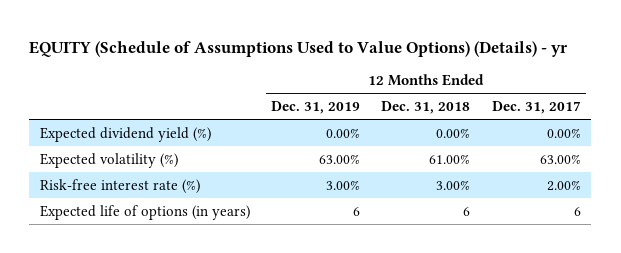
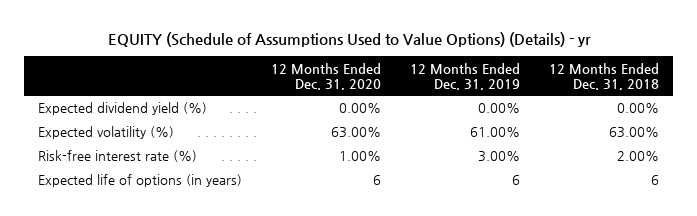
- | 12 Months Ended Dec. 31, 2019 | 12 Months Ended Dec. 31, 2018 | 12 Months Ended Dec. 31, 2017
+ | 12 Months Ended Dec. 31, 2020 | 12 Months Ended Dec. 31, 2019 | 12 Months Ended Dec. 31, 2018
- Expected volatility (%) | 63.00% | 61.00% | 63.00%
- Risk-free interest rate (%) | 3.00% | 3.00% | 2.00%
+ Expected volatility (%) | 63.00% | 61.00% | 63.00%
+ Risk-free interest rate (%) | 1.00% | 3.00% | 2.00%

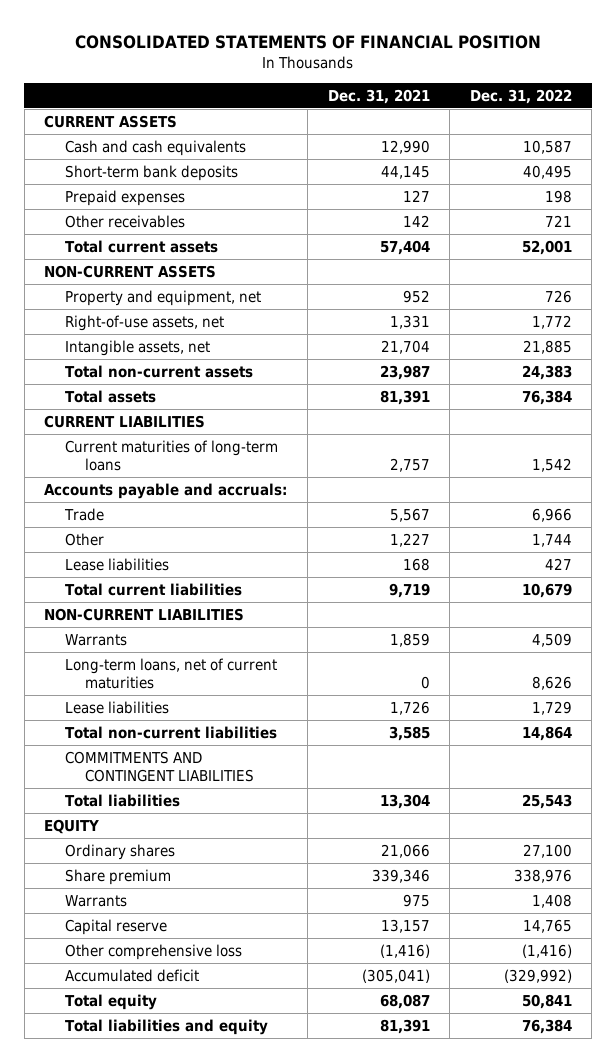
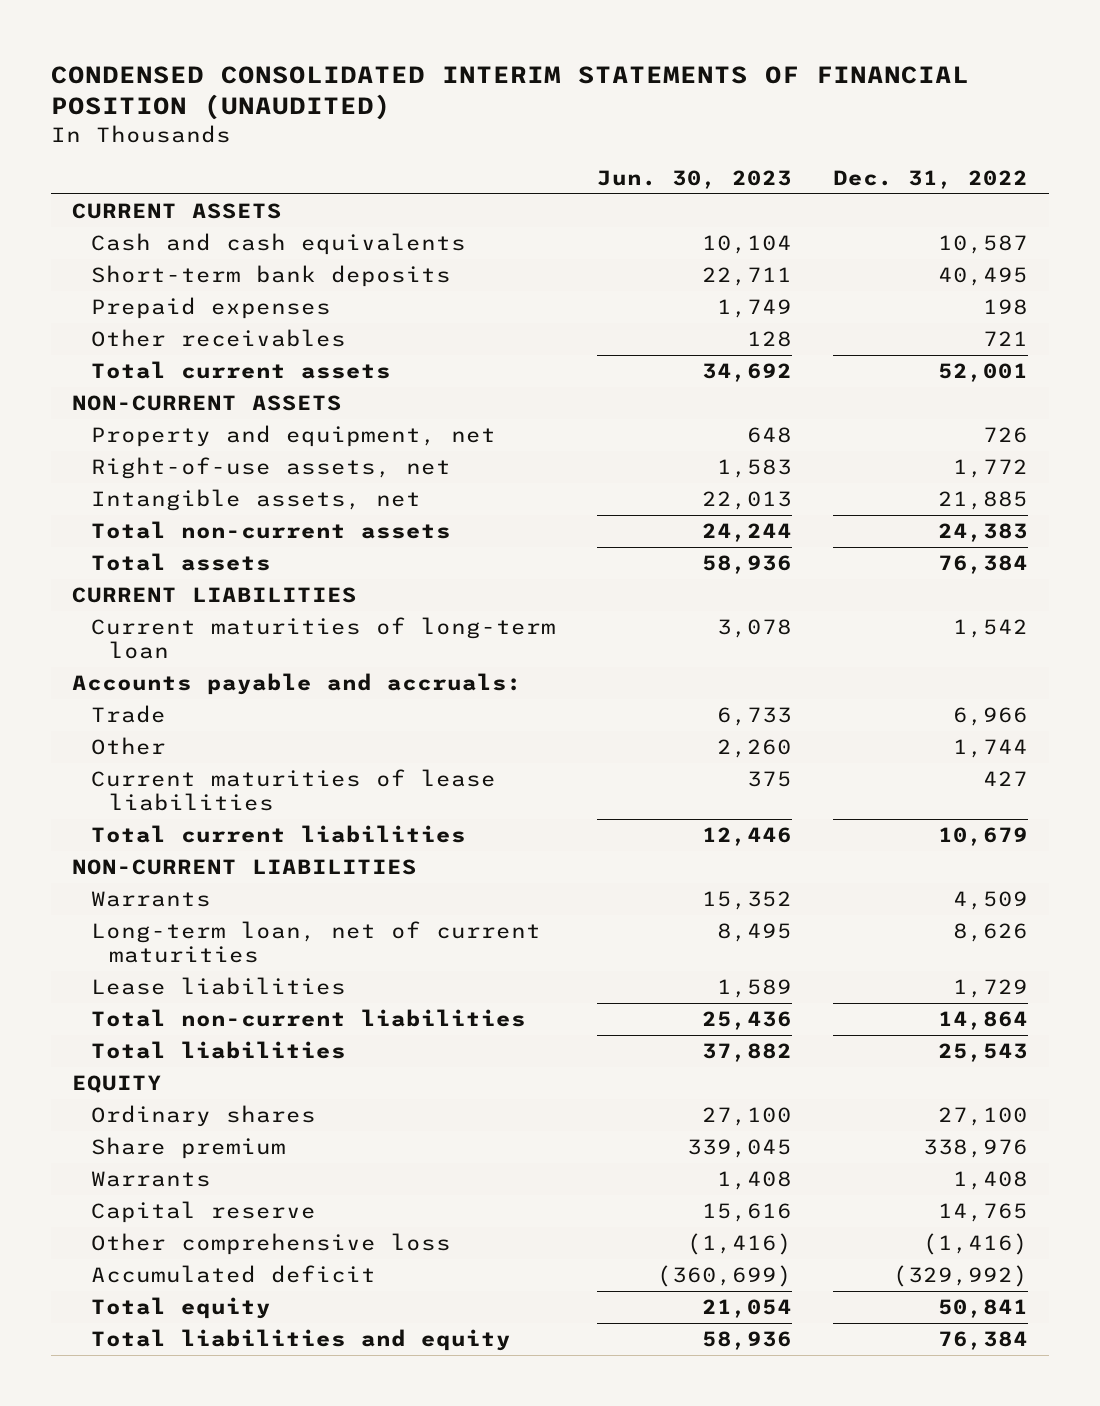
- CONSOLIDATED STATEMENTS OF FINANCIAL POSITION
+ CONDENSED CONSOLIDATED INTERIM STATEMENTS OF FINANCIAL POSITION (UNAUDITED)
- | Dec. 31, 2021 | Dec. 31, 2022
+ | Jun. 30, 2023 | Dec. 31, 2022
- Current maturities of long-term loans | 2,757 | 1,542
+ Current maturities of long-term loan | 3,078 | 1,542
- Lease liabilities | 168 | 427
+ Current maturities of lease liabilities | 375 | 427
- Long-term loans, net of current maturities | 0 | 8,626
+ Long-term loan, net of current maturities | 8,495 | 8,626
- COMMITMENTS AND CONTINGENT LIABILITIES

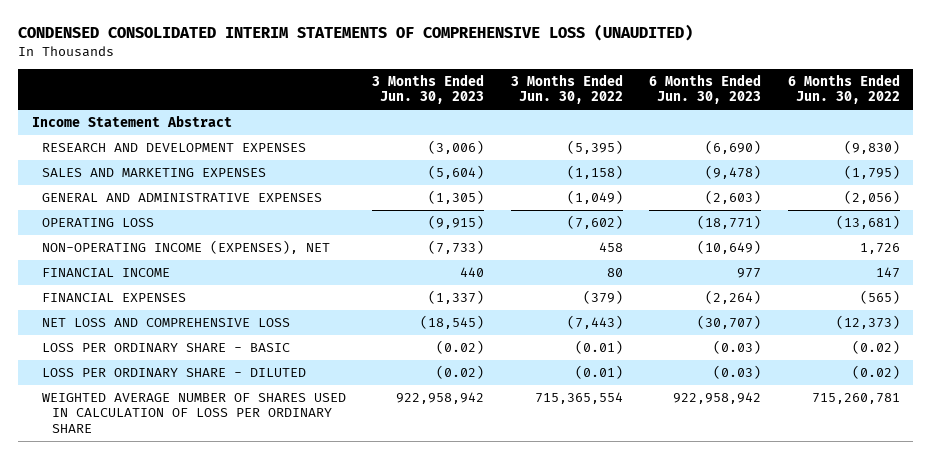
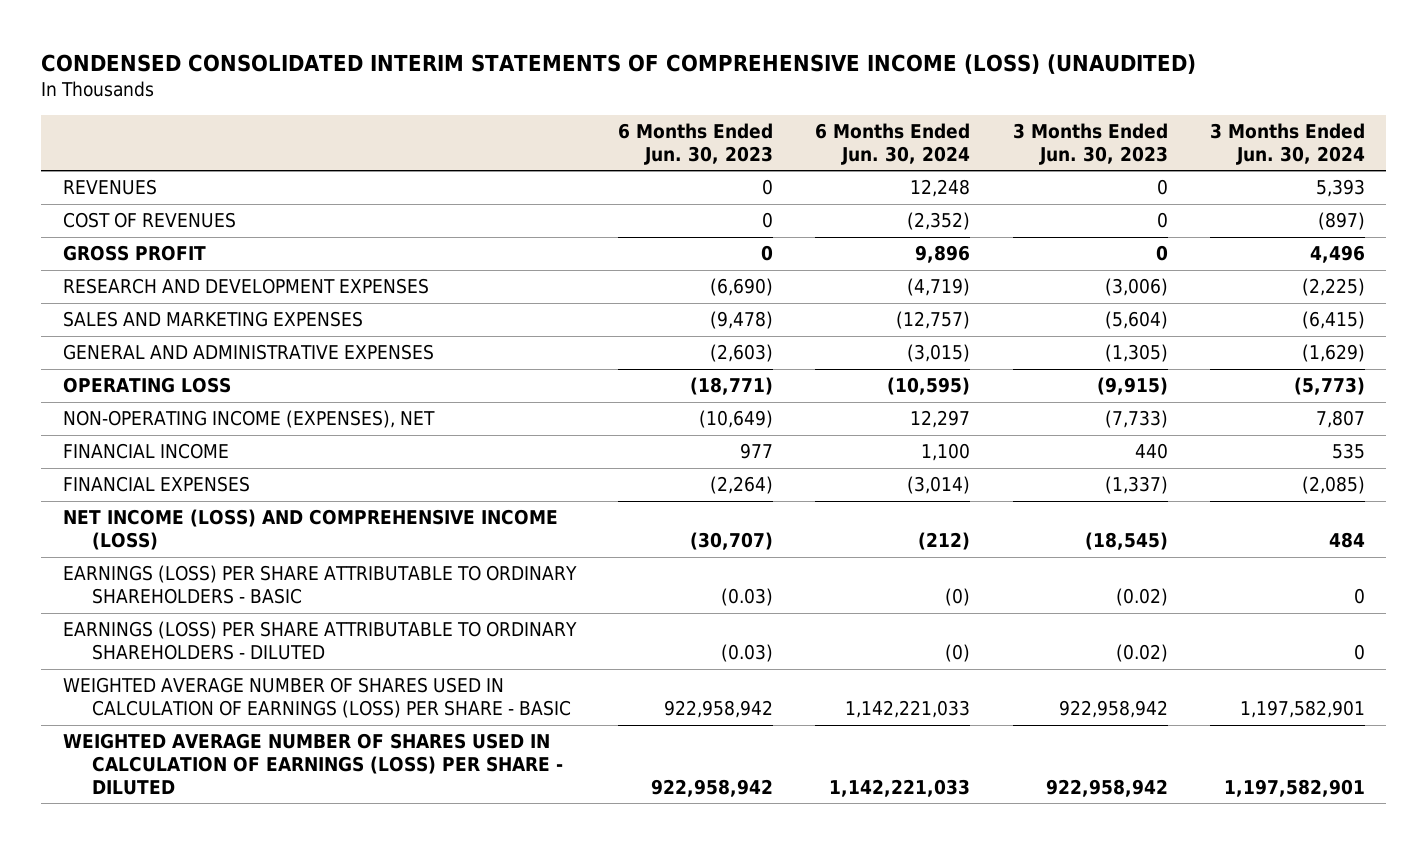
- CONDENSED CONSOLIDATED INTERIM STATEMENTS OF COMPREHENSIVE LOSS (UNAUDITED)
+ CONDENSED CONSOLIDATED INTERIM STATEMENTS OF COMPREHENSIVE INCOME (LOSS) (UNAUDITED)
- | 3 Months Ended Jun. 30, 2023 | 3 Months Ended Jun. 30, 2022 | 6 Months Ended Jun. 30, 2023 | 6 Months Ended Jun. 30, 2022
+ | 6 Months Ended Jun. 30, 2023 | 6 Months Ended Jun. 30, 2024 | 3 Months Ended Jun. 30, 2023 | 3 Months Ended Jun. 30, 2024
- Income Statement Abstract
+ REVENUES | 0 | 12,248 | 0 | 5,393
+ COST OF REVENUES | 0 | (2,352) | 0 | (897)
+ GROSS PROFIT | 0 | 9,896 | 0 | 4,496
- NET LOSS AND COMPREHENSIVE LOSS | (18,545) | (7,443) | (30,707) | (12,373)
- LOSS PER ORDINARY SHARE - BASIC | (0.02) | (0.01) | (0.03) | (0.02)
- LOSS PER ORDINARY SHARE - DILUTED | (0.02) | (0.01) | (0.03) | (0.02)
- WEIGHTED AVERAGE NUMBER OF SHARES USED IN CALCULATION OF LOSS PER ORDINARY SHARE | 922,958,942 | 715,365,554 | 922,958,942 | 715,260,781
+ NET INCOME (LOSS) AND COMPREHENSIVE INCOME (LOSS) | (30,707) | (212) | (18,545) | 484
+ EARNINGS (LOSS) PER SHARE ATTRIBUTABLE TO ORDINARY SHAREHOLDERS - BASIC | (0.03) | (0) | (0.02) | 0
+ EARNINGS (LOSS) PER SHARE ATTRIBUTABLE TO ORDINARY SHAREHOLDERS - DILUTED | (0.03) | (0) | (0.02) | 0
+ WEIGHTED AVERAGE NUMBER OF SHARES USED IN CALCULATION OF EARNINGS (LOSS) PER SHARE - BASIC | 922,958,942 | 1,142,221,033 | 922,958,942 | 1,197,582,901
+ WEIGHTED AVERAGE NUMBER OF SHARES USED IN CALCULATION OF EARNINGS (LOSS) PER SHARE - DILUTED | 922,958,942 | 1,142,221,033 | 922,958,942 | 1,197,582,901

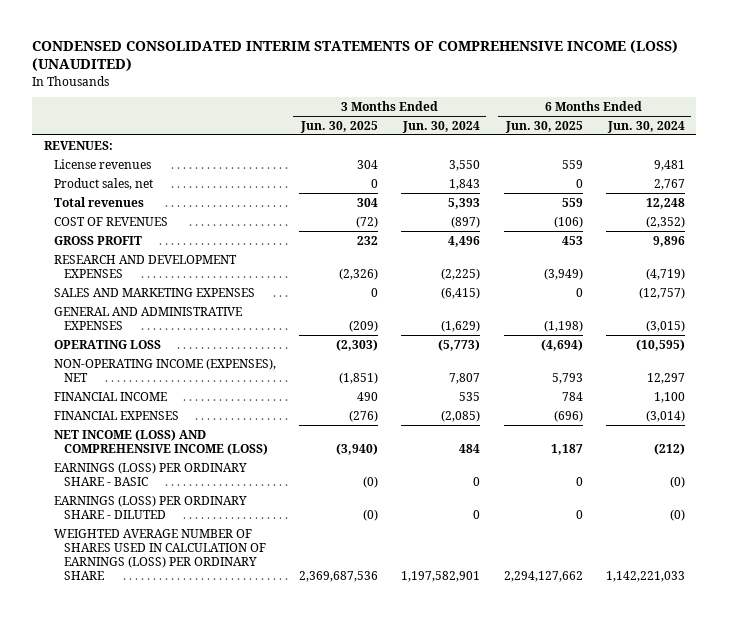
- | 6 Months Ended Jun. 30, 2023 | 6 Months Ended Jun. 30, 2024 | 3 Months Ended Jun. 30, 2023 | 3 Months Ended Jun. 30, 2024
+ | 3 Months Ended Jun. 30, 2025 | 3 Months Ended Jun. 30, 2024 | 6 Months Ended Jun. 30, 2025 | 6 Months Ended Jun. 30, 2024
- REVENUES | 0 | 12,248 | 0 | 5,393
+ REVENUES:
+ License revenues | 304 | 3,550 | 559 | 9,481
+ Product sales, net | 0 | 1,843 | 0 | 2,767
+ Total revenues | 304 | 5,393 | 559 | 12,248
- EARNINGS (LOSS) PER SHARE ATTRIBUTABLE TO ORDINARY SHAREHOLDERS - BASIC | (0.03) | (0) | (0.02) | 0
- EARNINGS (LOSS) PER SHARE ATTRIBUTABLE TO ORDINARY SHAREHOLDERS - DILUTED | (0.03) | (0) | (0.02) | 0
- WEIGHTED AVERAGE NUMBER OF SHARES USED IN CALCULATION OF EARNINGS (LOSS) PER SHARE - BASIC | 922,958,942 | 1,142,221,033 | 922,958,942 | 1,197,582,901
- WEIGHTED AVERAGE NUMBER OF SHARES USED IN CALCULATION OF EARNINGS (LOSS) PER SHARE - DILUTED | 922,958,942 | 1,142,221,033 | 922,958,942 | 1,197,582,901
+ EARNINGS (LOSS) PER ORDINARY SHARE - BASIC | (0) | 0 | 0 | (0)
+ EARNINGS (LOSS) PER ORDINARY SHARE - DILUTED | (0) | 0 | 0 | (0)
+ WEIGHTED AVERAGE NUMBER OF SHARES USED IN CALCULATION OF EARNINGS (LOSS) PER ORDINARY SHARE | 2,369,687,536 | 1,197,582,901 | 2,294,127,662 | 1,142,221,033

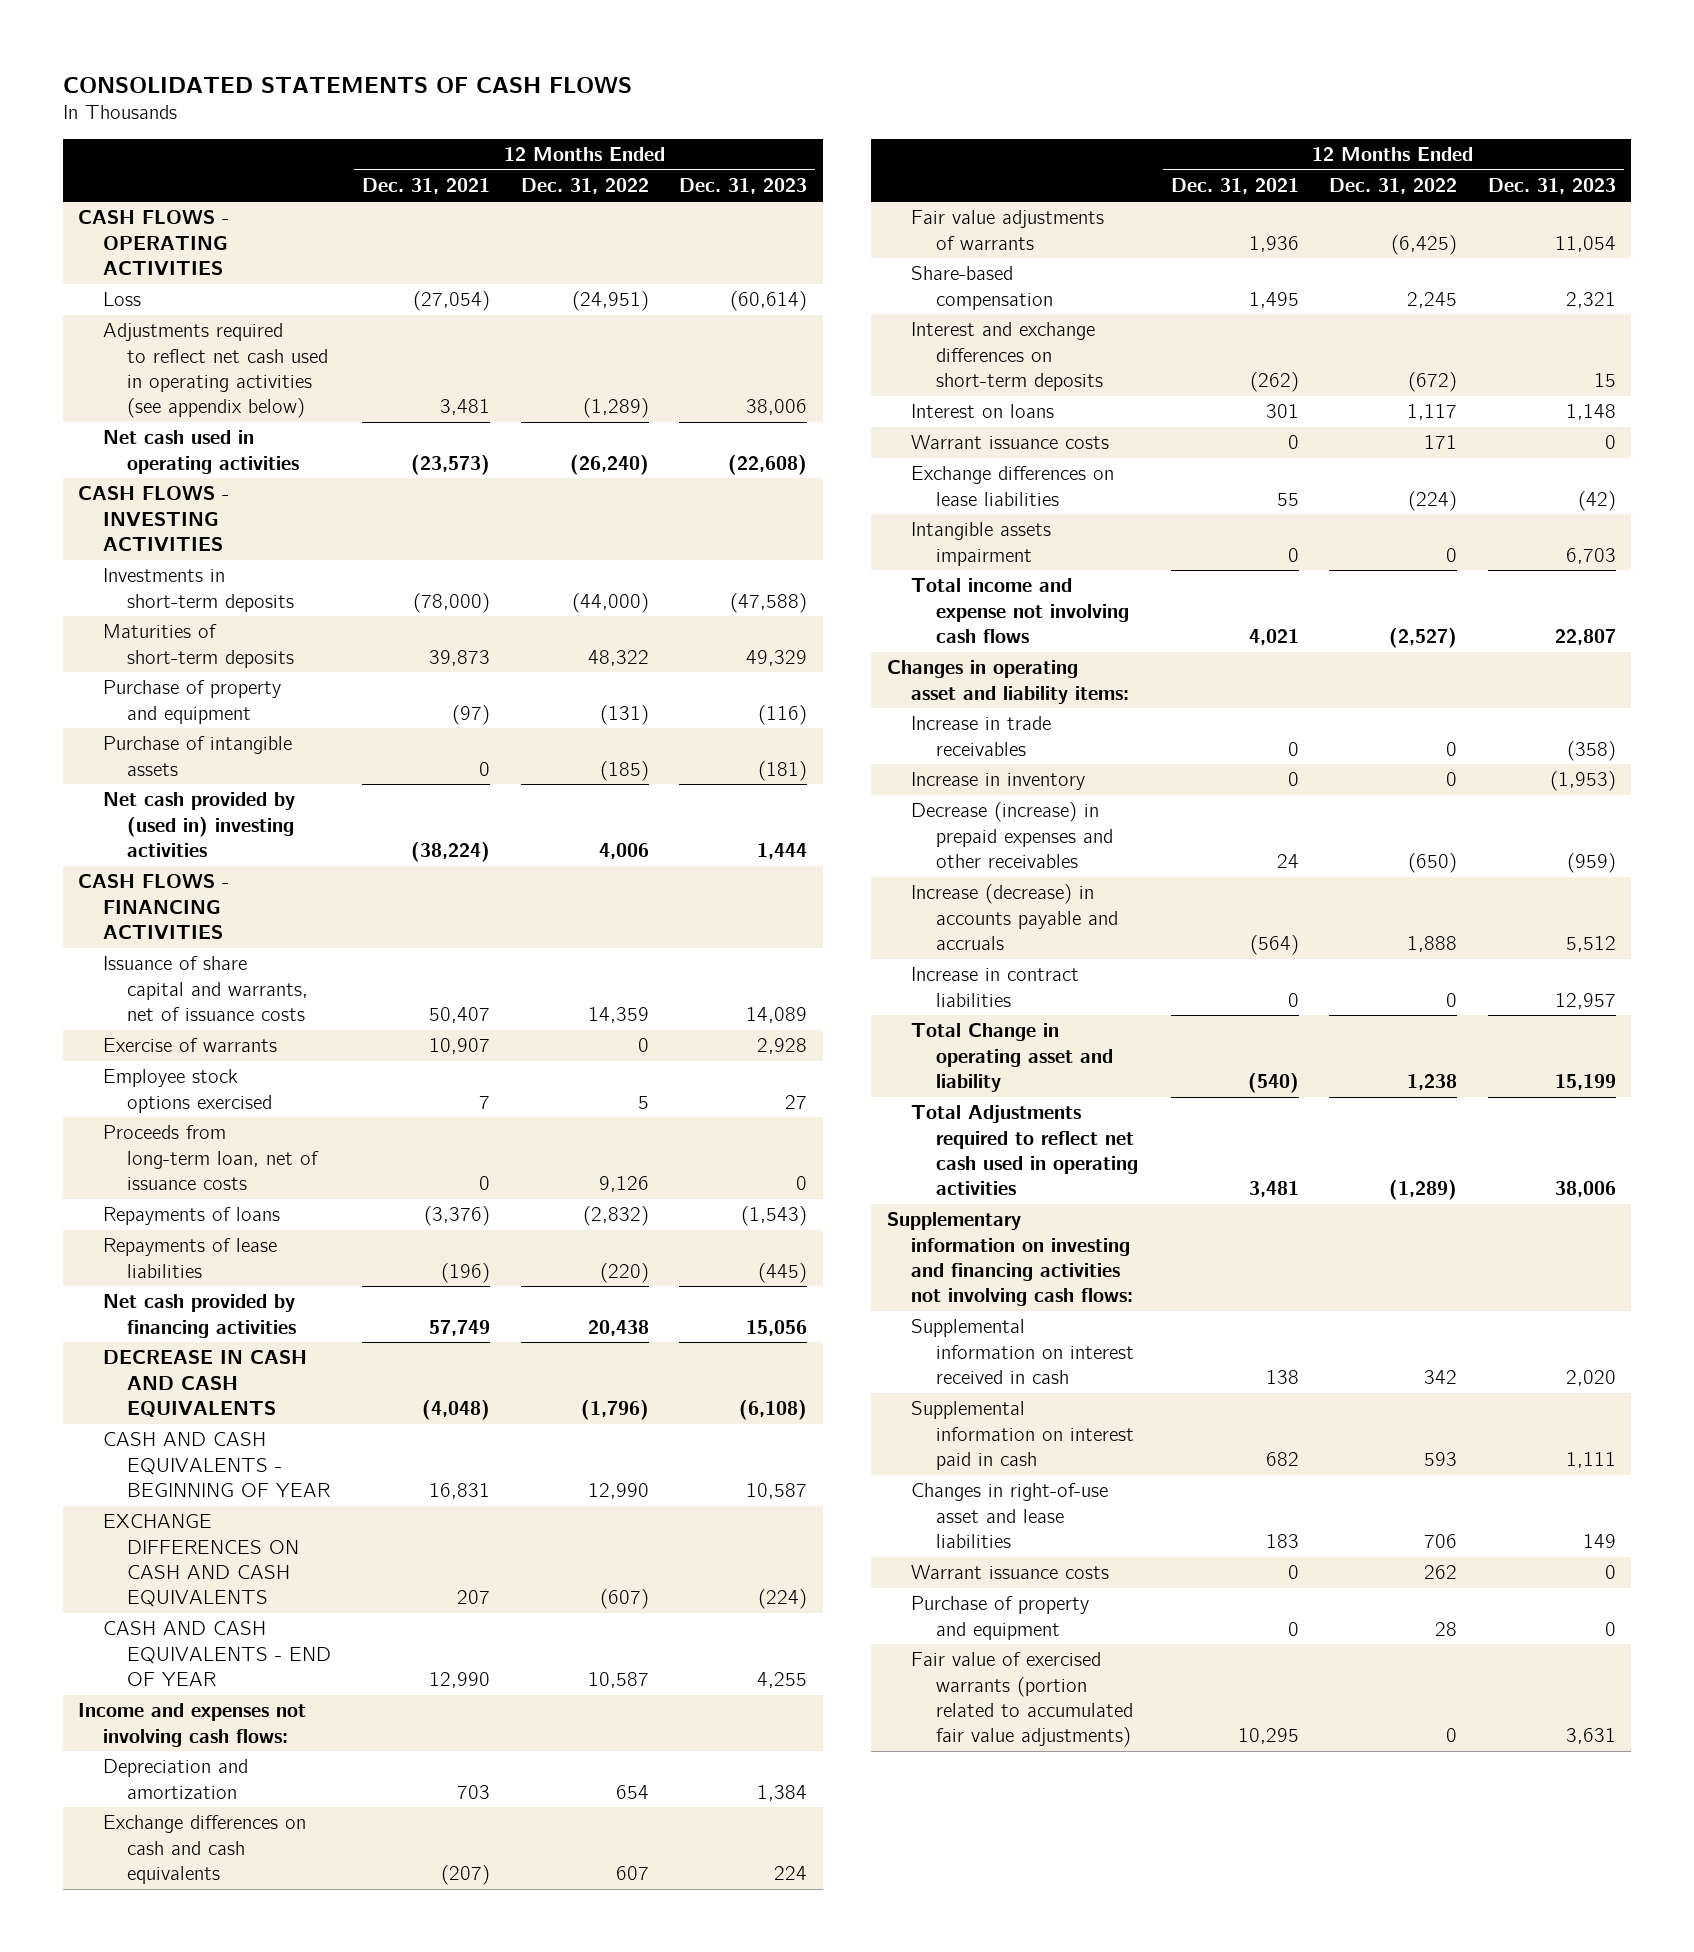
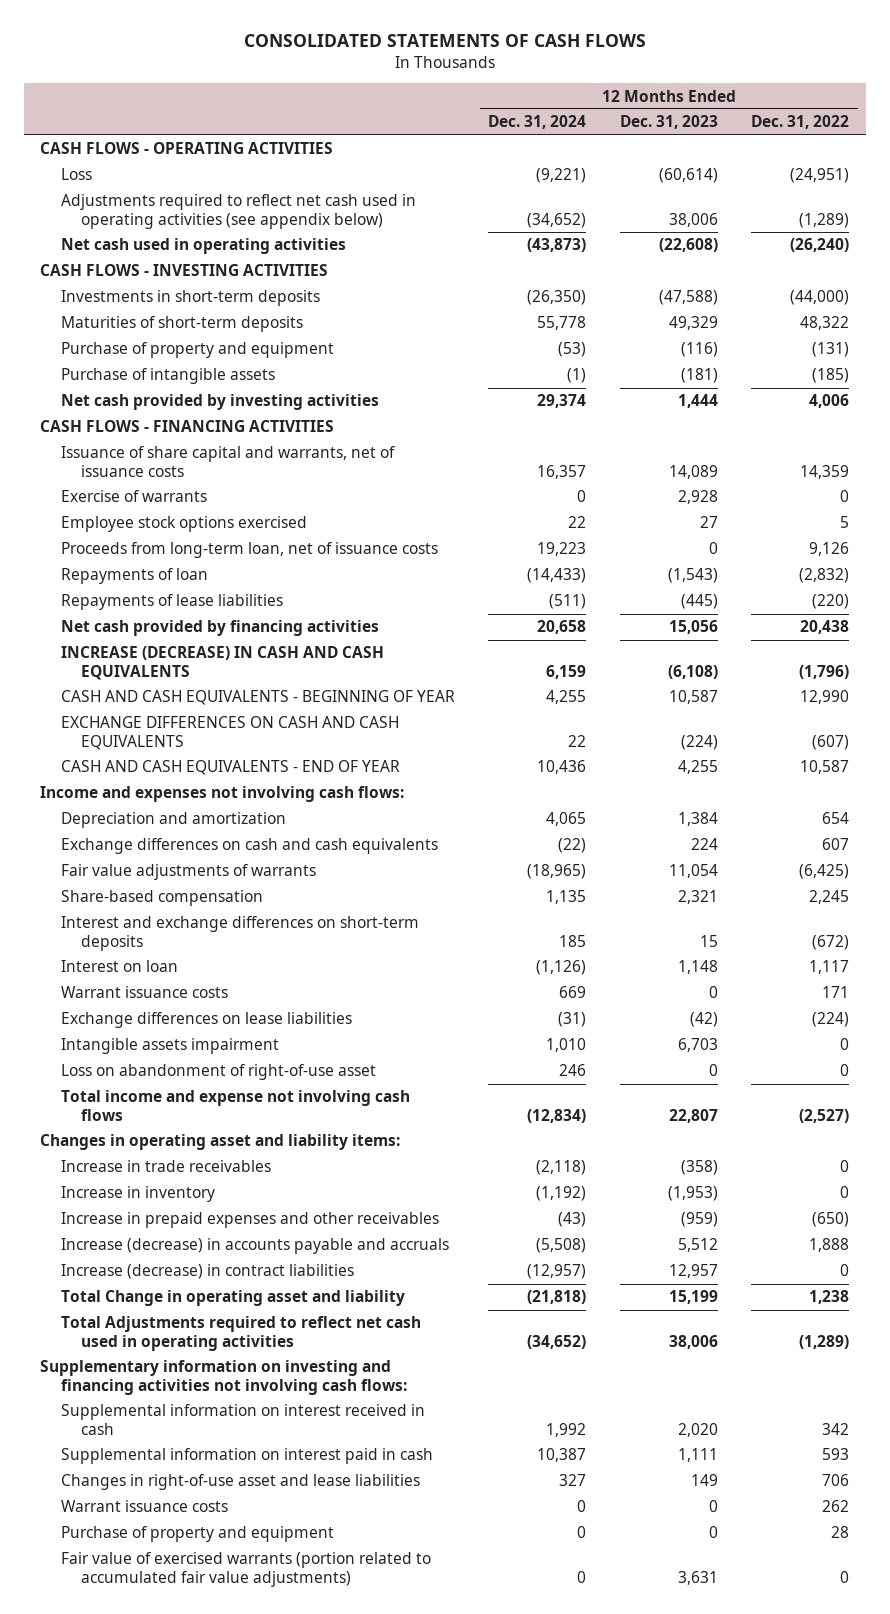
- | 12 Months Ended Dec. 31, 2021 | 12 Months Ended Dec. 31, 2022 | 12 Months Ended Dec. 31, 2023
+ | 12 Months Ended Dec. 31, 2024 | 12 Months Ended Dec. 31, 2023 | 12 Months Ended Dec. 31, 2022
- Net cash provided by (used in) investing activities | (38,224) | 4,006 | 1,444
+ Net cash provided by investing activities | 29,374 | 1,444 | 4,006
- Repayments of loans | (3,376) | (2,832) | (1,543)
+ Repayments of loan | (14,433) | (1,543) | (2,832)
- DECREASE IN CASH AND CASH EQUIVALENTS | (4,048) | (1,796) | (6,108)
+ INCREASE (DECREASE) IN CASH AND CASH EQUIVALENTS | 6,159 | (6,108) | (1,796)
- Interest on loans | 301 | 1,117 | 1,148
+ Interest on loan | (1,126) | 1,148 | 1,117
+ Loss on abandonment of right-of-use asset | 246 | 0 | 0
- Decrease (increase) in prepaid expenses and other receivables | 24 | (650) | (959)
+ Increase in prepaid expenses and other receivables | (43) | (959) | (650)
- Increase in contract liabilities | 0 | 0 | 12,957
+ Increase (decrease) in contract liabilities | (12,957) | 12,957 | 0

